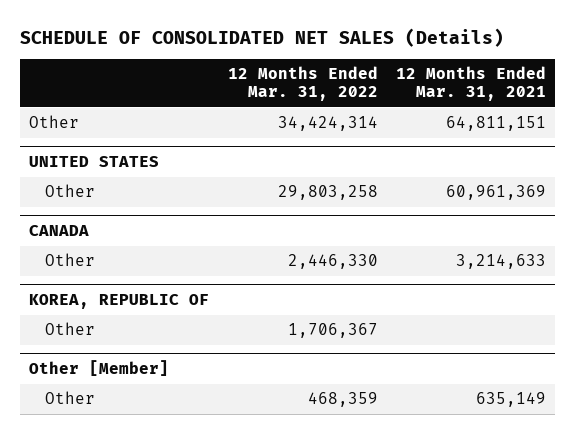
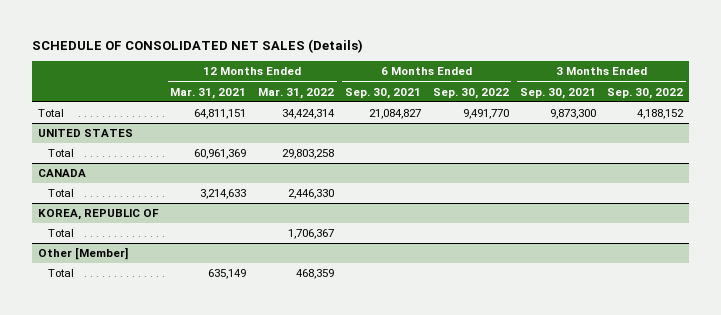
- | 12 Months Ended Mar. 31, 2022 | 12 Months Ended Mar. 31, 2021
+ | 12 Months Ended Mar. 31, 2021 | 12 Months Ended Mar. 31, 2022 | 6 Months Ended Sep. 30, 2021 | 6 Months Ended Sep. 30, 2022 | 3 Months Ended Sep. 30, 2021 | 3 Months Ended Sep. 30, 2022
- Other | 34,424,314 | 64,811,151
+ Total | 64,811,151 | 34,424,314 | 21,084,827 | 9,491,770 | 9,873,300 | 4,188,152
@ UNITED STATES
- Other | 29,803,258 | 60,961,369
+ Total | 60,961,369 | 29,803,258 | | | |
@ CANADA
- Other | 2,446,330 | 3,214,633
+ Total | 3,214,633 | 2,446,330 | | | |
@ KOREA, REPUBLIC OF
- Other | 1,706,367 |
+ Total | | 1,706,367 | | | |
@ Other [Member]
- Other | 468,359 | 635,149
+ Total | 635,149 | 468,359 | | | |

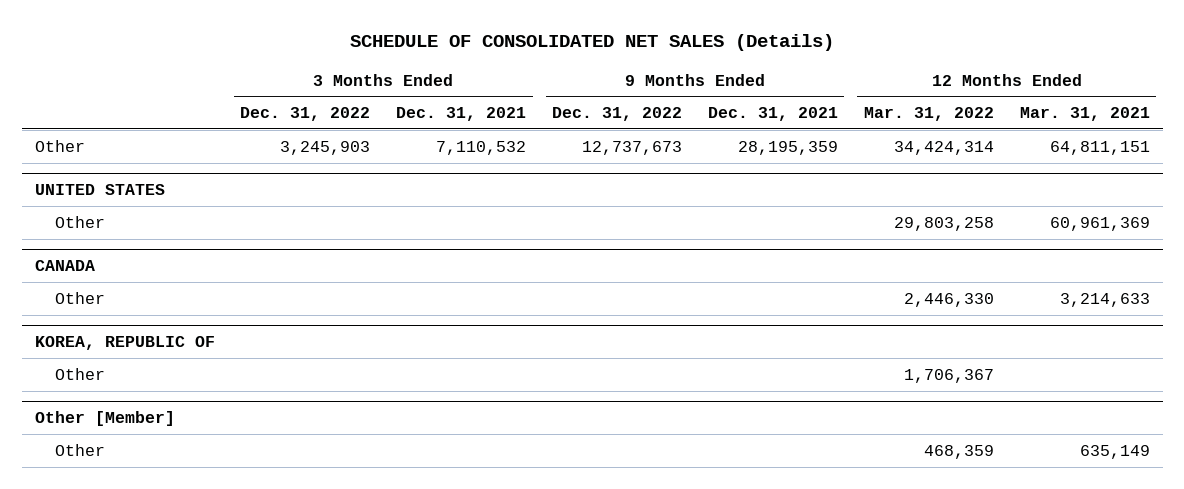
- | 12 Months Ended Mar. 31, 2021 | 12 Months Ended Mar. 31, 2022 | 6 Months Ended Sep. 30, 2021 | 6 Months Ended Sep. 30, 2022 | 3 Months Ended Sep. 30, 2021 | 3 Months Ended Sep. 30, 2022
+ | 3 Months Ended Dec. 31, 2022 | 3 Months Ended Dec. 31, 2021 | 9 Months Ended Dec. 31, 2022 | 9 Months Ended Dec. 31, 2021 | 12 Months Ended Mar. 31, 2022 | 12 Months Ended Mar. 31, 2021
- Total | 64,811,151 | 34,424,314 | 21,084,827 | 9,491,770 | 9,873,300 | 4,188,152
+ Other | 3,245,903 | 7,110,532 | 12,737,673 | 28,195,359 | 34,424,314 | 64,811,151
@ UNITED STATES
- Total | 60,961,369 | 29,803,258 | | | |
+ Other | | | | | 29,803,258 | 60,961,369
@ CANADA
- Total | 3,214,633 | 2,446,330 | | | |
+ Other | | | | | 2,446,330 | 3,214,633
@ KOREA, REPUBLIC OF
- Total | | 1,706,367 | | | |
+ Other | | | | | 1,706,367 |
@ Other [Member]
- Total | 635,149 | 468,359 | | | |
+ Other | | | | | 468,359 | 635,149

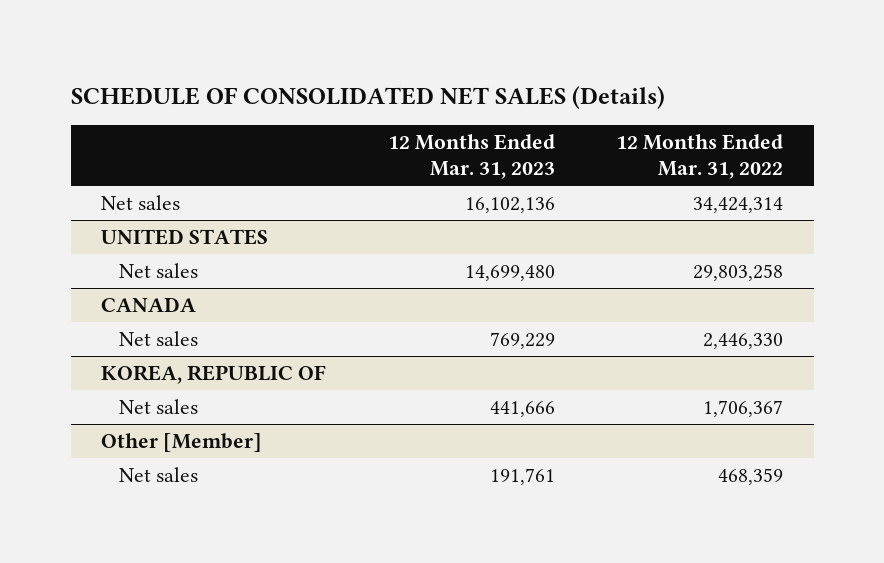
- | 3 Months Ended Dec. 31, 2022 | 3 Months Ended Dec. 31, 2021 | 9 Months Ended Dec. 31, 2022 | 9 Months Ended Dec. 31, 2021 | 12 Months Ended Mar. 31, 2022 | 12 Months Ended Mar. 31, 2021
+ | 12 Months Ended Mar. 31, 2023 | 12 Months Ended Mar. 31, 2022
- Other | 3,245,903 | 7,110,532 | 12,737,673 | 28,195,359 | 34,424,314 | 64,811,151
+ Net sales | 16,102,136 | 34,424,314
@ UNITED STATES
- Other | | | | | 29,803,258 | 60,961,369
+ Net sales | 14,699,480 | 29,803,258
@ CANADA
- Other | | | | | 2,446,330 | 3,214,633
+ Net sales | 769,229 | 2,446,330
@ KOREA, REPUBLIC OF
- Other | | | | | 1,706,367 |
+ Net sales | 441,666 | 1,706,367
@ Other [Member]
- Other | | | | | 468,359 | 635,149
+ Net sales | 191,761 | 468,359

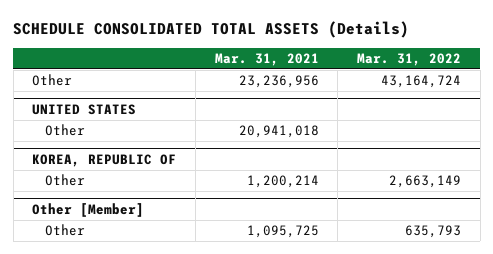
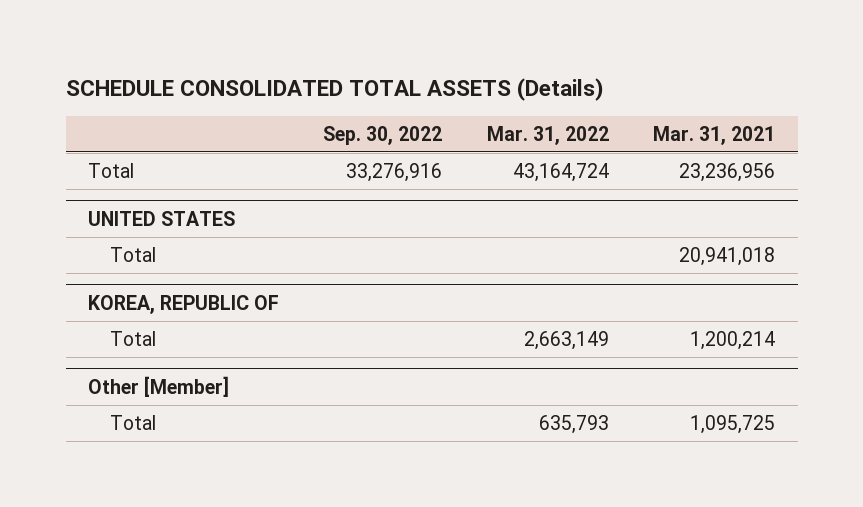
- | Mar. 31, 2021 | Mar. 31, 2022
+ | Sep. 30, 2022 | Mar. 31, 2022 | Mar. 31, 2021
- Other | 23,236,956 | 43,164,724
+ Total | 33,276,916 | 43,164,724 | 23,236,956
@ UNITED STATES
- Other | 20,941,018 |
+ Total | | | 20,941,018
@ KOREA, REPUBLIC OF
- Other | 1,200,214 | 2,663,149
+ Total | | 2,663,149 | 1,200,214
@ Other [Member]
- Other | 1,095,725 | 635,793
+ Total | | 635,793 | 1,095,725

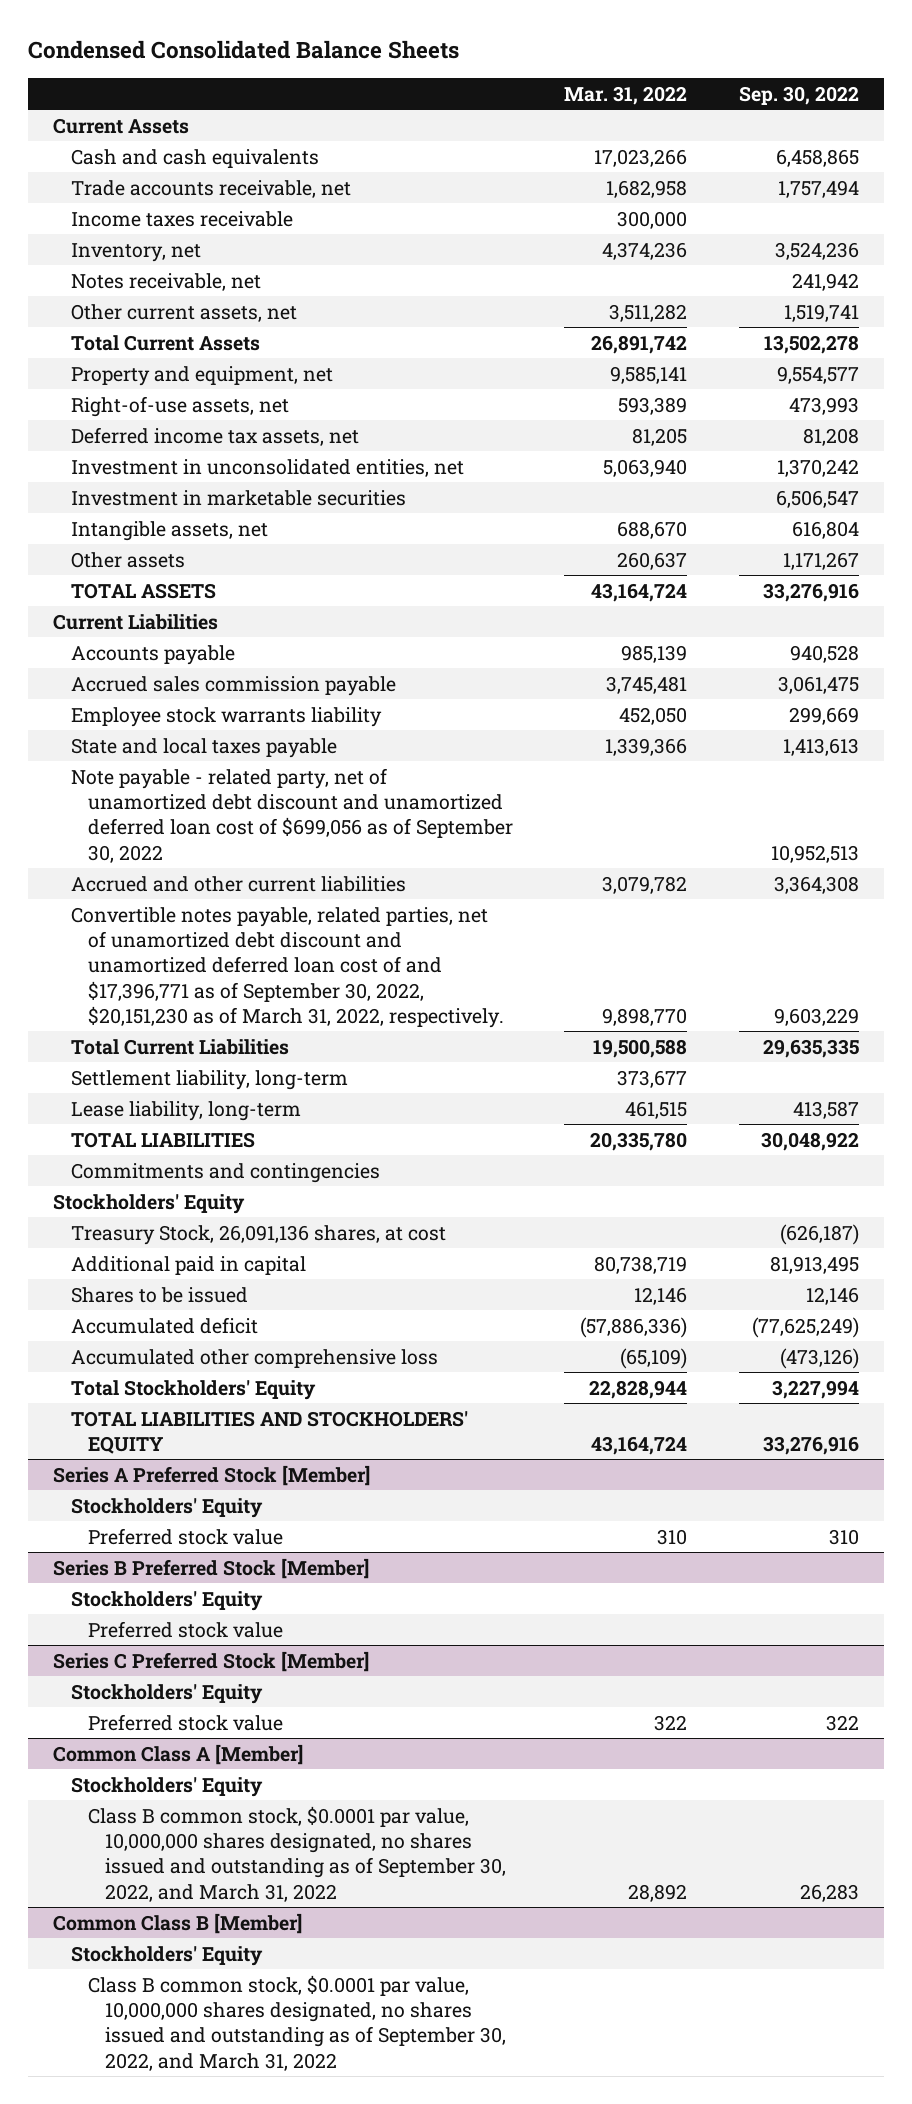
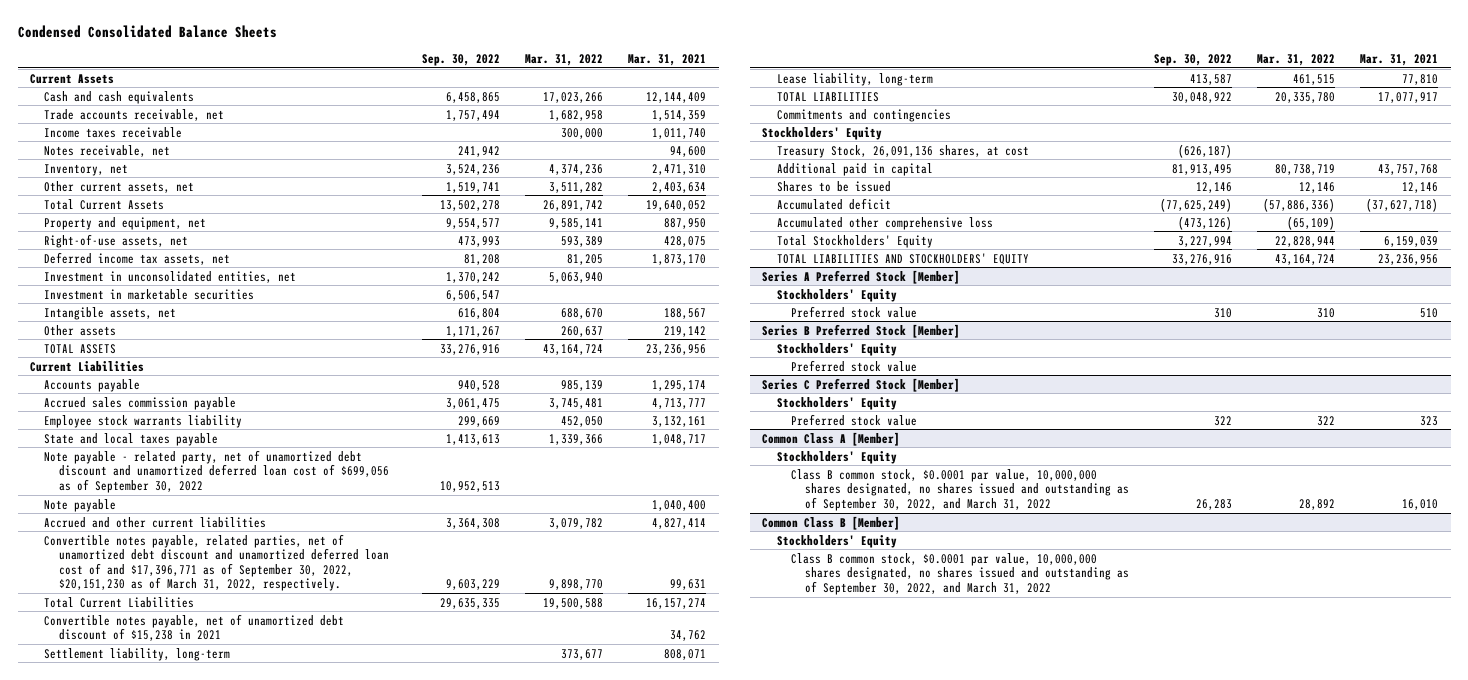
- | Mar. 31, 2022 | Sep. 30, 2022
+ | Sep. 30, 2022 | Mar. 31, 2022 | Mar. 31, 2021
moved down: Inventory, net | 3,524,236 | 4,374,236 | 2,471,310
+ Note payable | | | 1,040,400
+ Convertible notes payable, net of unamortized debt discount of $15,238 in 2021 | | | 34,762

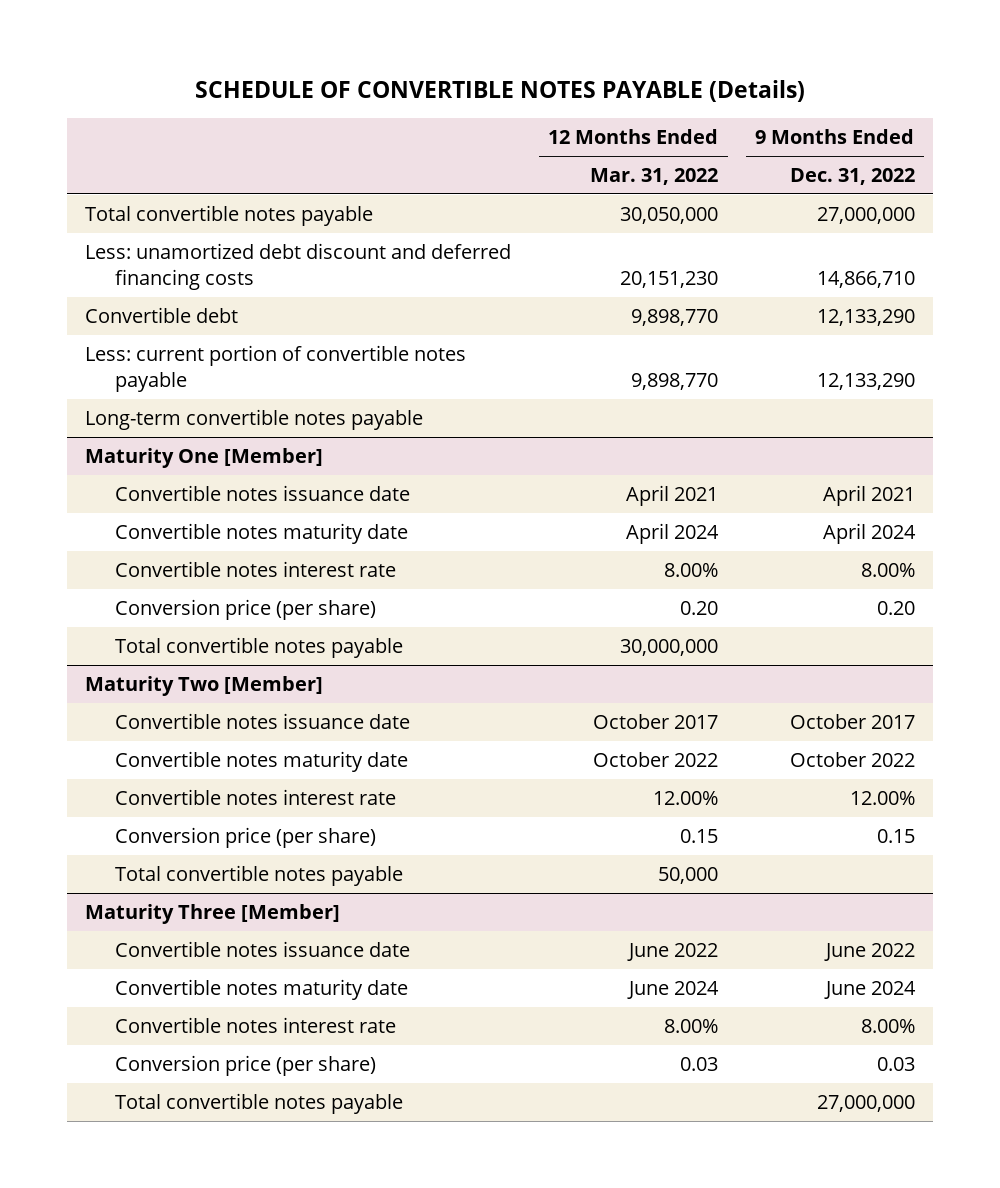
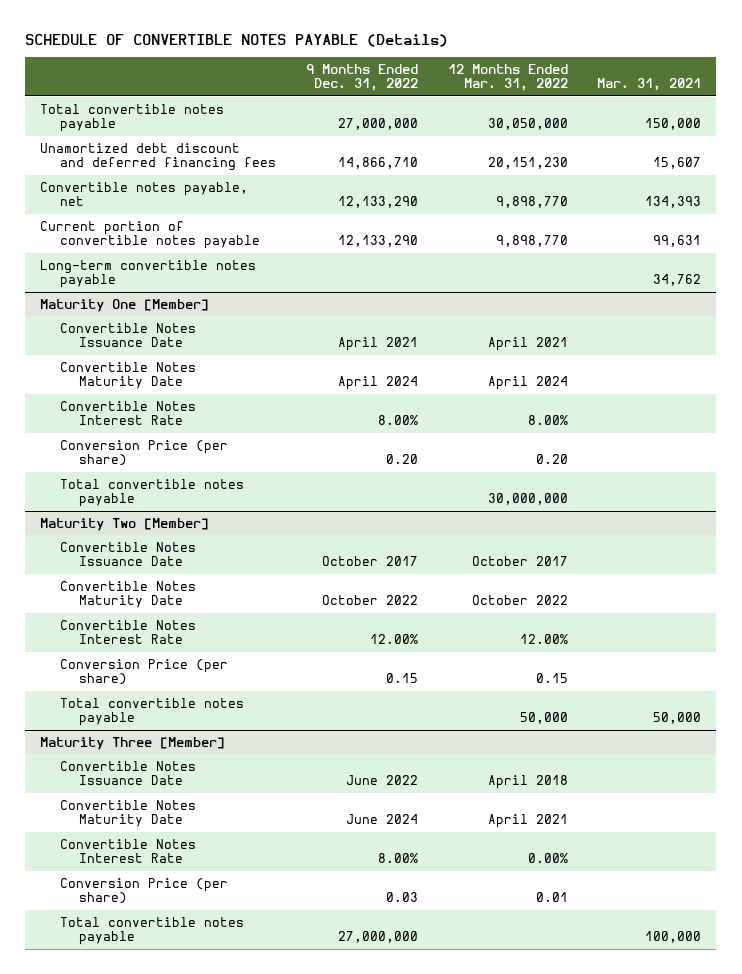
- | 12 Months Ended Mar. 31, 2022 | 9 Months Ended Dec. 31, 2022
+ | 9 Months Ended Dec. 31, 2022 | 12 Months Ended Mar. 31, 2022 | Mar. 31, 2021
- Less: unamortized debt discount and deferred financing costs | 20,151,230 | 14,866,710
- Convertible debt | 9,898,770 | 12,133,290
- Less: current portion of convertible notes payable | 9,898,770 | 12,133,290
+ Unamortized debt discount and deferred financing fees | 14,866,710 | 20,151,230 | 15,607
+ Convertible notes payable, net | 12,133,290 | 9,898,770 | 134,393
+ Current portion of convertible notes payable | 12,133,290 | 9,898,770 | 99,631
@ Maturity One [Member]
- Convertible notes issuance date | April 2021 | April 2021
- Convertible notes maturity date | April 2024 | April 2024
- Convertible notes interest rate | 8.00% | 8.00%
- Conversion price (per share) | 0.20 | 0.20
+ Convertible Notes Issuance Date | April 2021 | April 2021 |
+ Convertible Notes Maturity Date | April 2024 | April 2024 |
+ Convertible Notes Interest Rate | 8.00% | 8.00% |
+ Conversion Price (per share) | 0.20 | 0.20 |
@ Maturity Two [Member]
- Convertible notes issuance date | October 2017 | October 2017
- Convertible notes maturity date | October 2022 | October 2022
- Convertible notes interest rate | 12.00% | 12.00%
- Conversion price (per share) | 0.15 | 0.15
+ Convertible Notes Issuance Date | October 2017 | October 2017 |
+ Convertible Notes Maturity Date | October 2022 | October 2022 |
+ Convertible Notes Interest Rate | 12.00% | 12.00% |
+ Conversion Price (per share) | 0.15 | 0.15 |
@ Maturity Three [Member]
- Convertible notes issuance date | June 2022 | June 2022
- Convertible notes maturity date | June 2024 | June 2024
- Convertible notes interest rate | 8.00% | 8.00%
- Conversion price (per share) | 0.03 | 0.03
+ Convertible Notes Issuance Date | June 2022 | April 2018 |
+ Convertible Notes Maturity Date | June 2024 | April 2021 |
+ Convertible Notes Interest Rate | 8.00% | 0.00% |
+ Conversion Price (per share) | 0.03 | 0.01 |

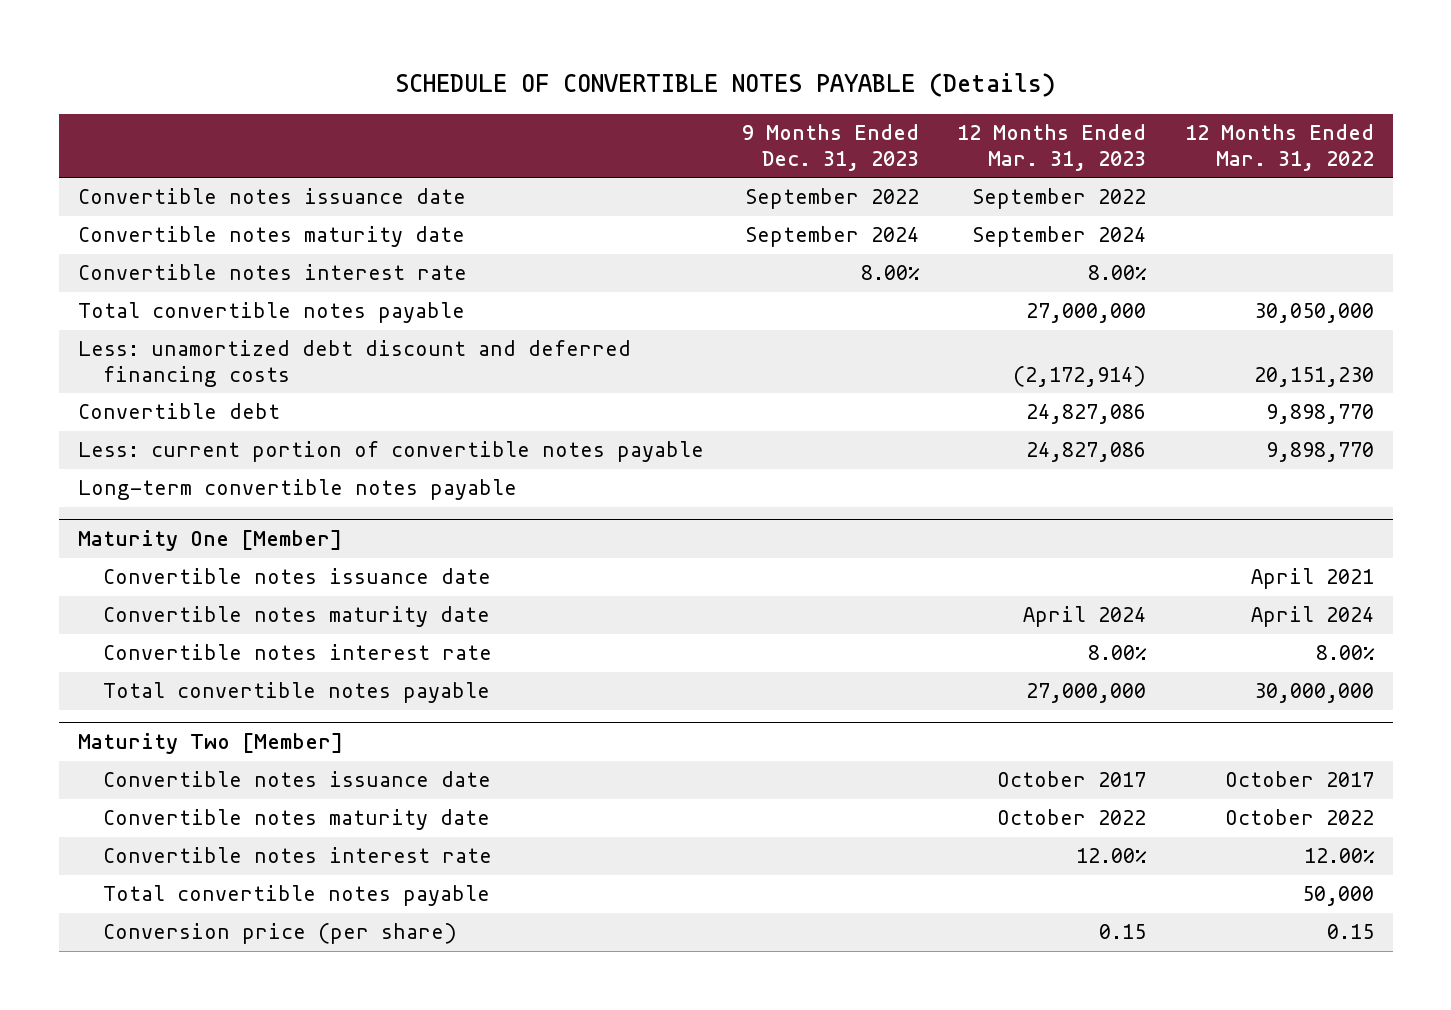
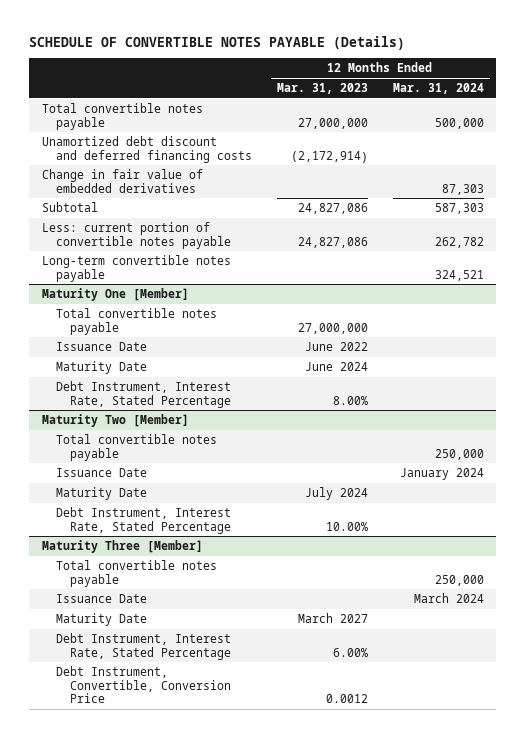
- | 9 Months Ended Dec. 31, 2023 | 12 Months Ended Mar. 31, 2023 | 12 Months Ended Mar. 31, 2022
+ | 12 Months Ended Mar. 31, 2023 | 12 Months Ended Mar. 31, 2024
- Convertible notes issuance date | September 2022 | September 2022 |
- Convertible notes maturity date | September 2024 | September 2024 |
- Convertible notes interest rate | 8.00% | 8.00% |
- Less: unamortized debt discount and deferred financing costs | | (2,172,914) | 20,151,230
- Convertible debt | | 24,827,086 | 9,898,770
+ Unamortized debt discount and deferred financing costs | (2,172,914) |
+ Change in fair value of embedded derivatives | | 87,303
+ Subtotal | 24,827,086 | 587,303
@ Maturity One [Member]
- Convertible notes issuance date | | | April 2021
- Convertible notes maturity date | | April 2024 | April 2024
- Convertible notes interest rate | | 8.00% | 8.00%
+ Issuance Date | June 2022 |
+ Maturity Date | June 2024 |
+ Debt Instrument, Interest Rate, Stated Percentage | 8.00% |
@ Maturity Two [Member]
- Convertible notes issuance date | | October 2017 | October 2017
- Convertible notes maturity date | | October 2022 | October 2022
- Convertible notes interest rate | | 12.00% | 12.00%
- Conversion price (per share) | | 0.15 | 0.15
+ Issuance Date | | January 2024
+ Maturity Date | July 2024 |
+ Debt Instrument, Interest Rate, Stated Percentage | 10.00% |
+ Maturity Three [Member]
+ Total convertible notes payable | | 250,000
+ Issuance Date | | March 2024
+ Maturity Date | March 2027 |
+ Debt Instrument, Interest Rate, Stated Percentage | 6.00% |
+ Debt Instrument, Convertible, Conversion Price | 0.0012 |

